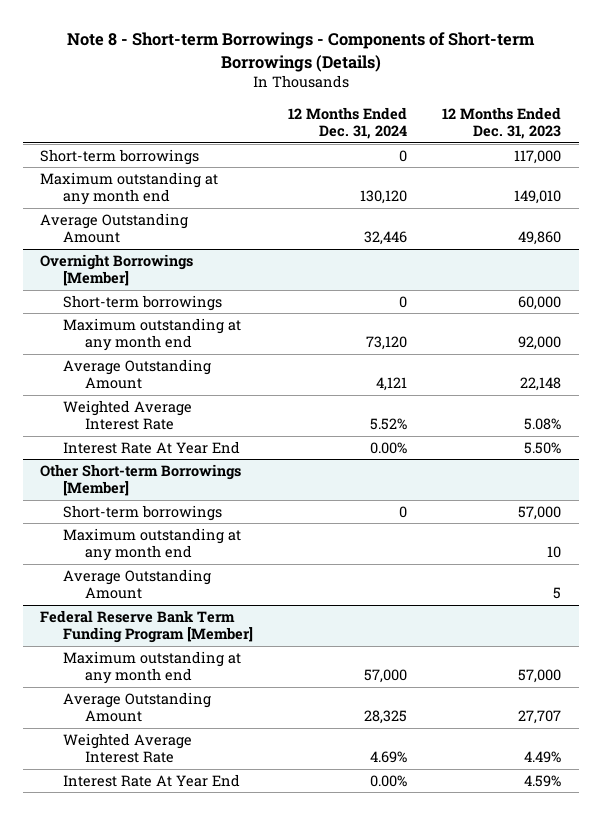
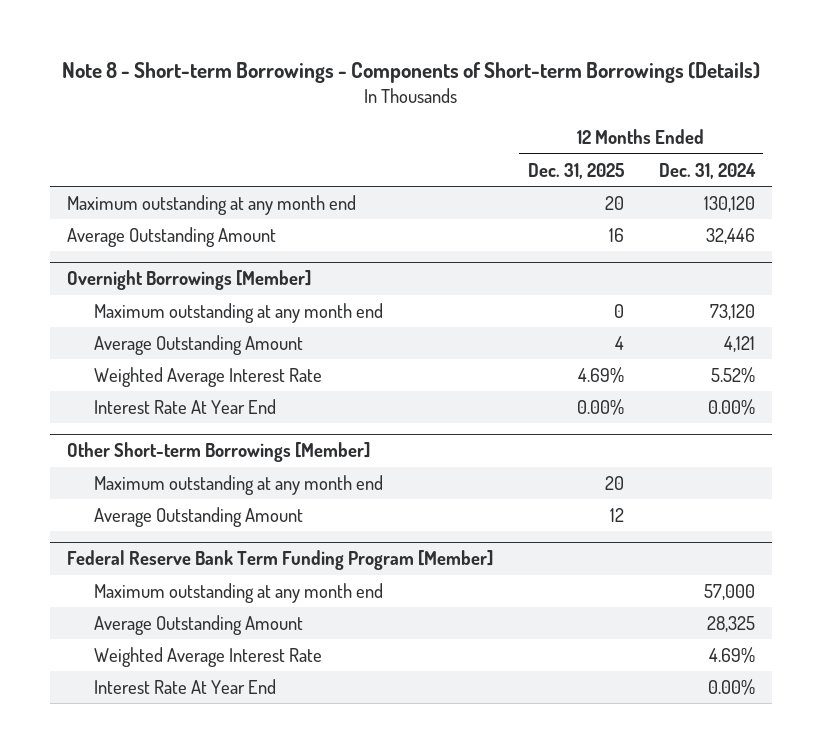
- | 12 Months Ended Dec. 31, 2024 | 12 Months Ended Dec. 31, 2023
+ | 12 Months Ended Dec. 31, 2025 | 12 Months Ended Dec. 31, 2024
- Short-term borrowings | 0 | 117,000
@ Overnight Borrowings [Member]
- Short-term borrowings | 0 | 60,000
@ Other Short-term Borrowings [Member]
- Short-term borrowings | 0 | 57,000

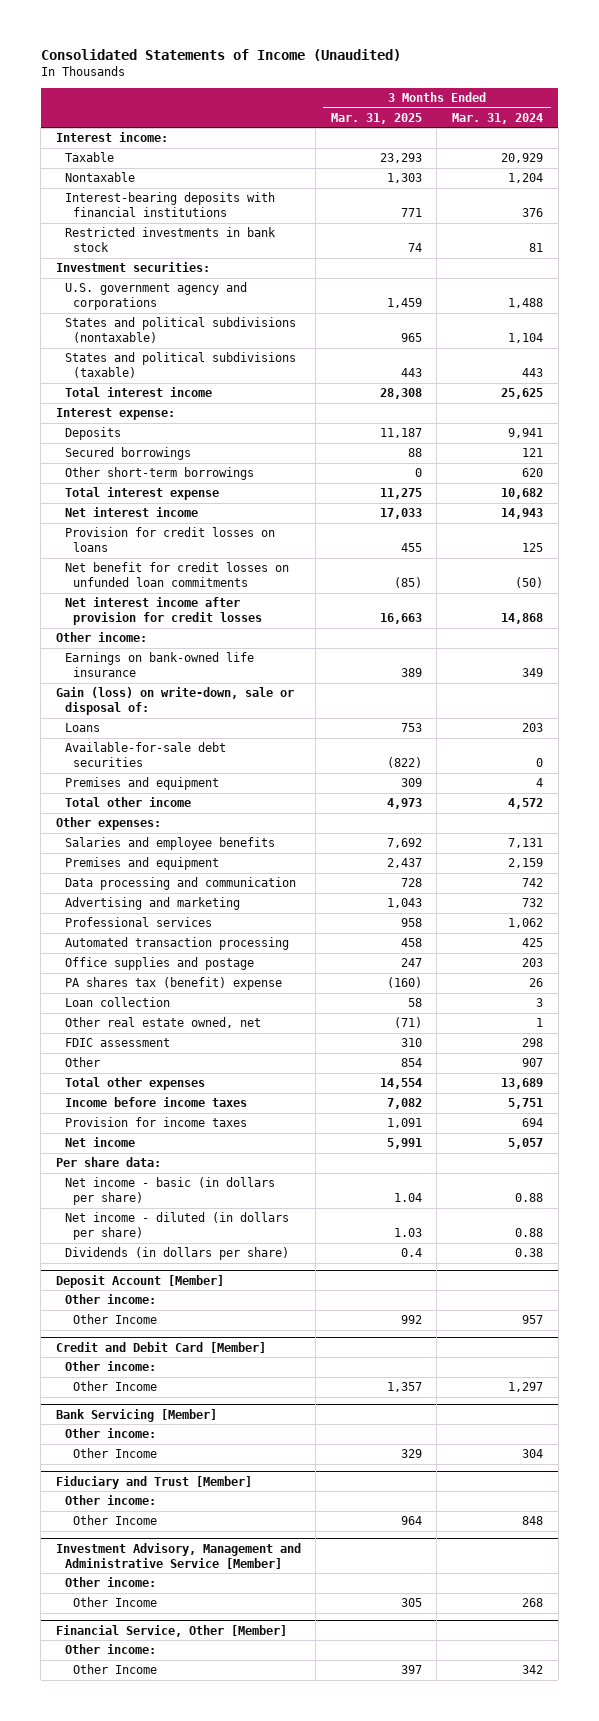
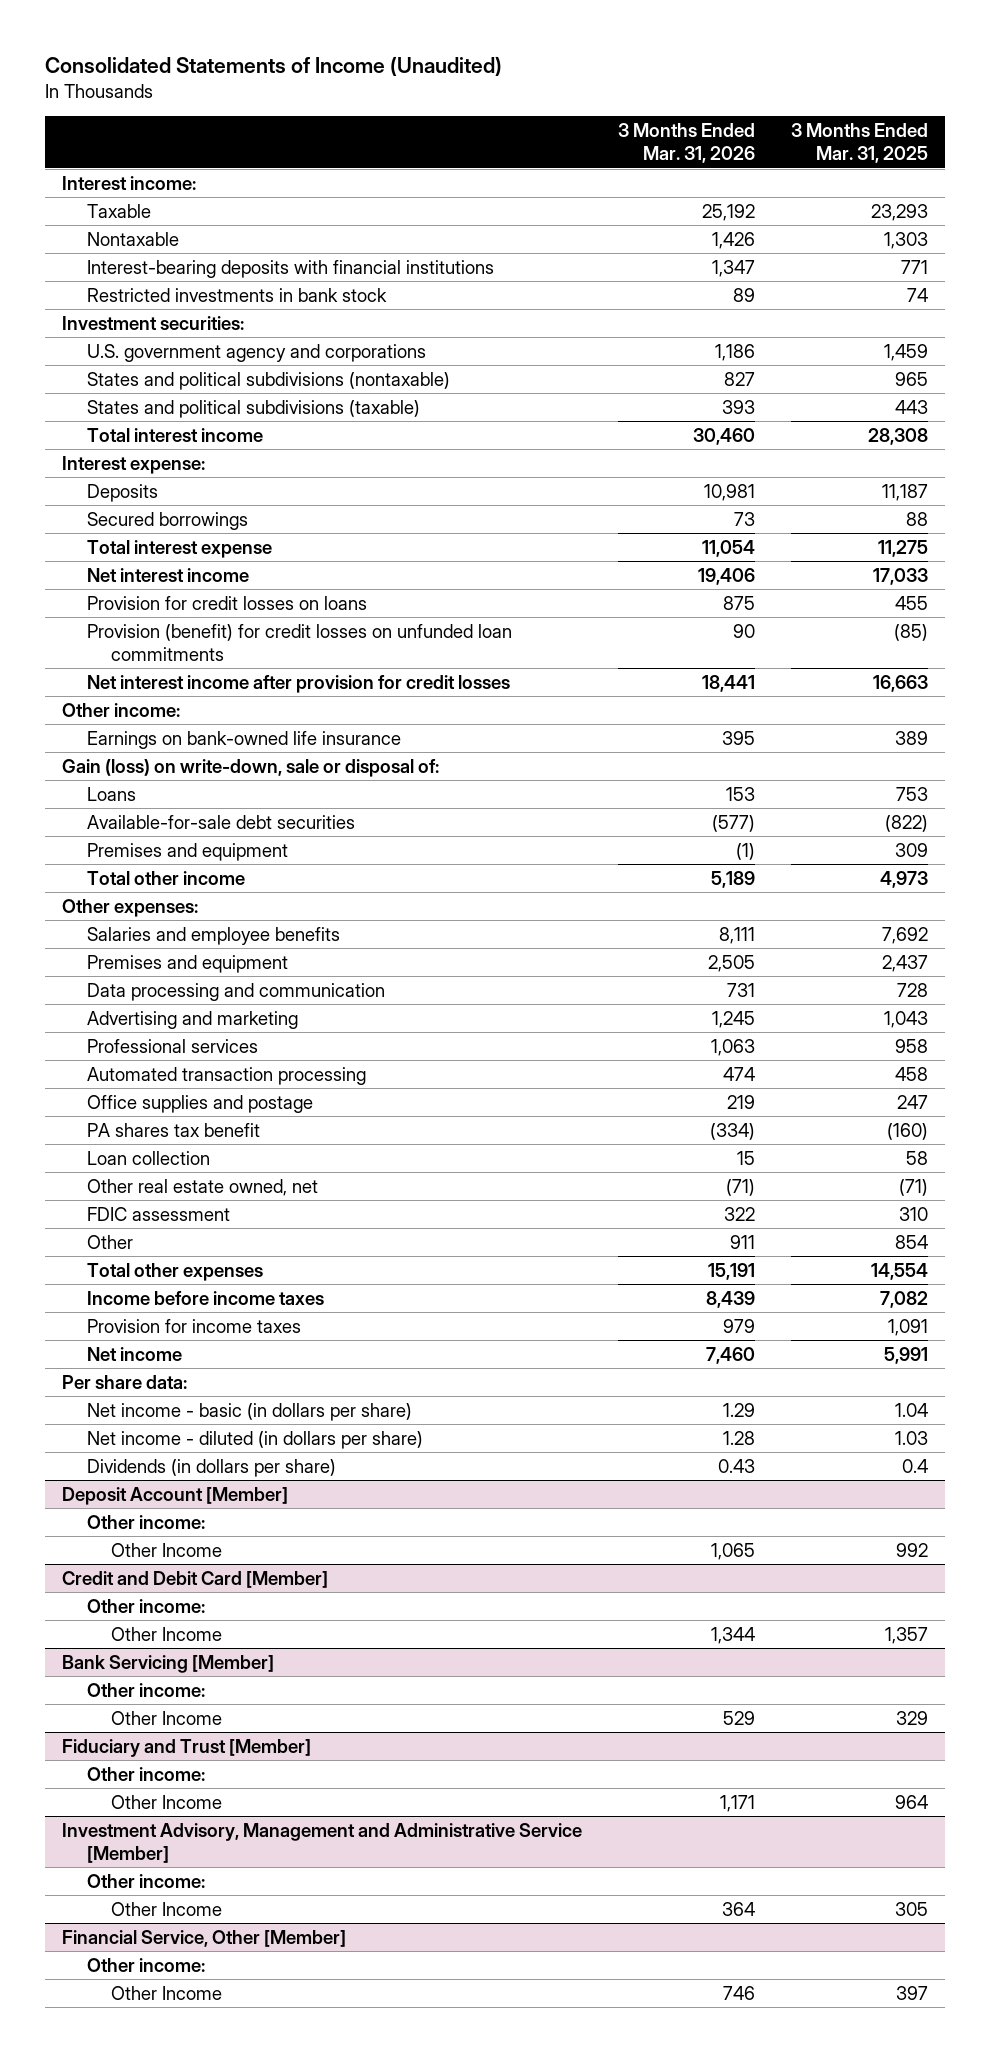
- | 3 Months Ended Mar. 31, 2025 | 3 Months Ended Mar. 31, 2024
+ | 3 Months Ended Mar. 31, 2026 | 3 Months Ended Mar. 31, 2025
- Other short-term borrowings | 0 | 620
- Net benefit for credit losses on unfunded loan commitments | (85) | (50)
+ Provision (benefit) for credit losses on unfunded loan commitments | 90 | (85)
- PA shares tax (benefit) expense | (160) | 26
+ PA shares tax benefit | (334) | (160)

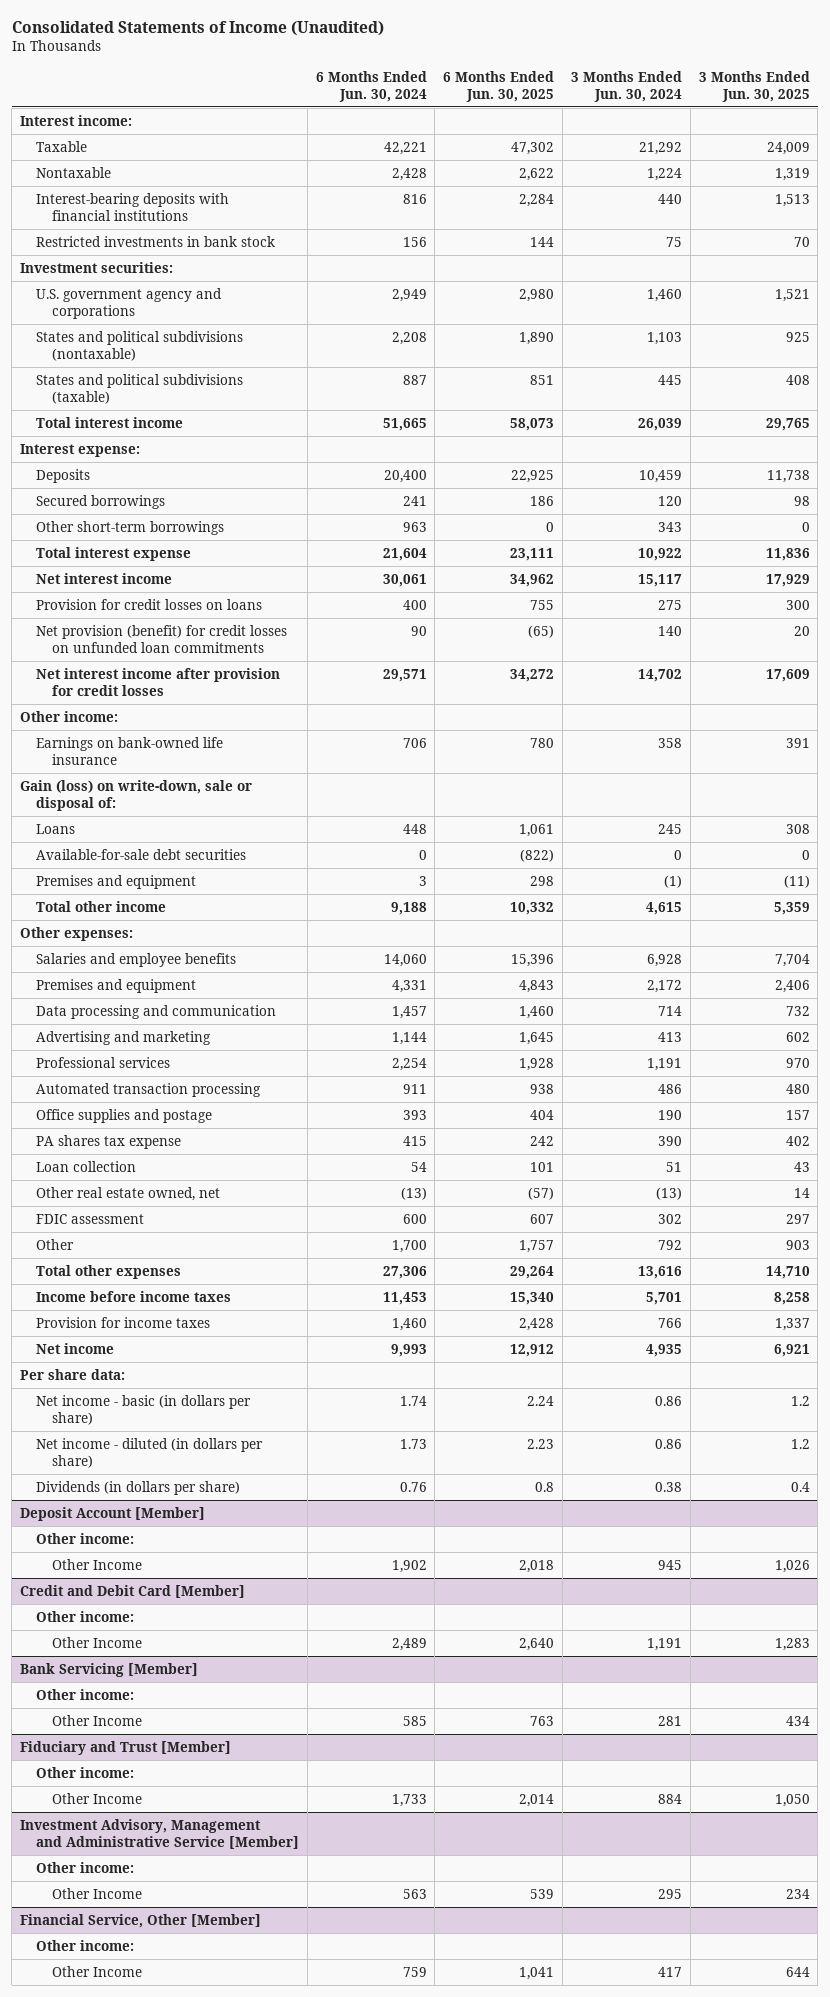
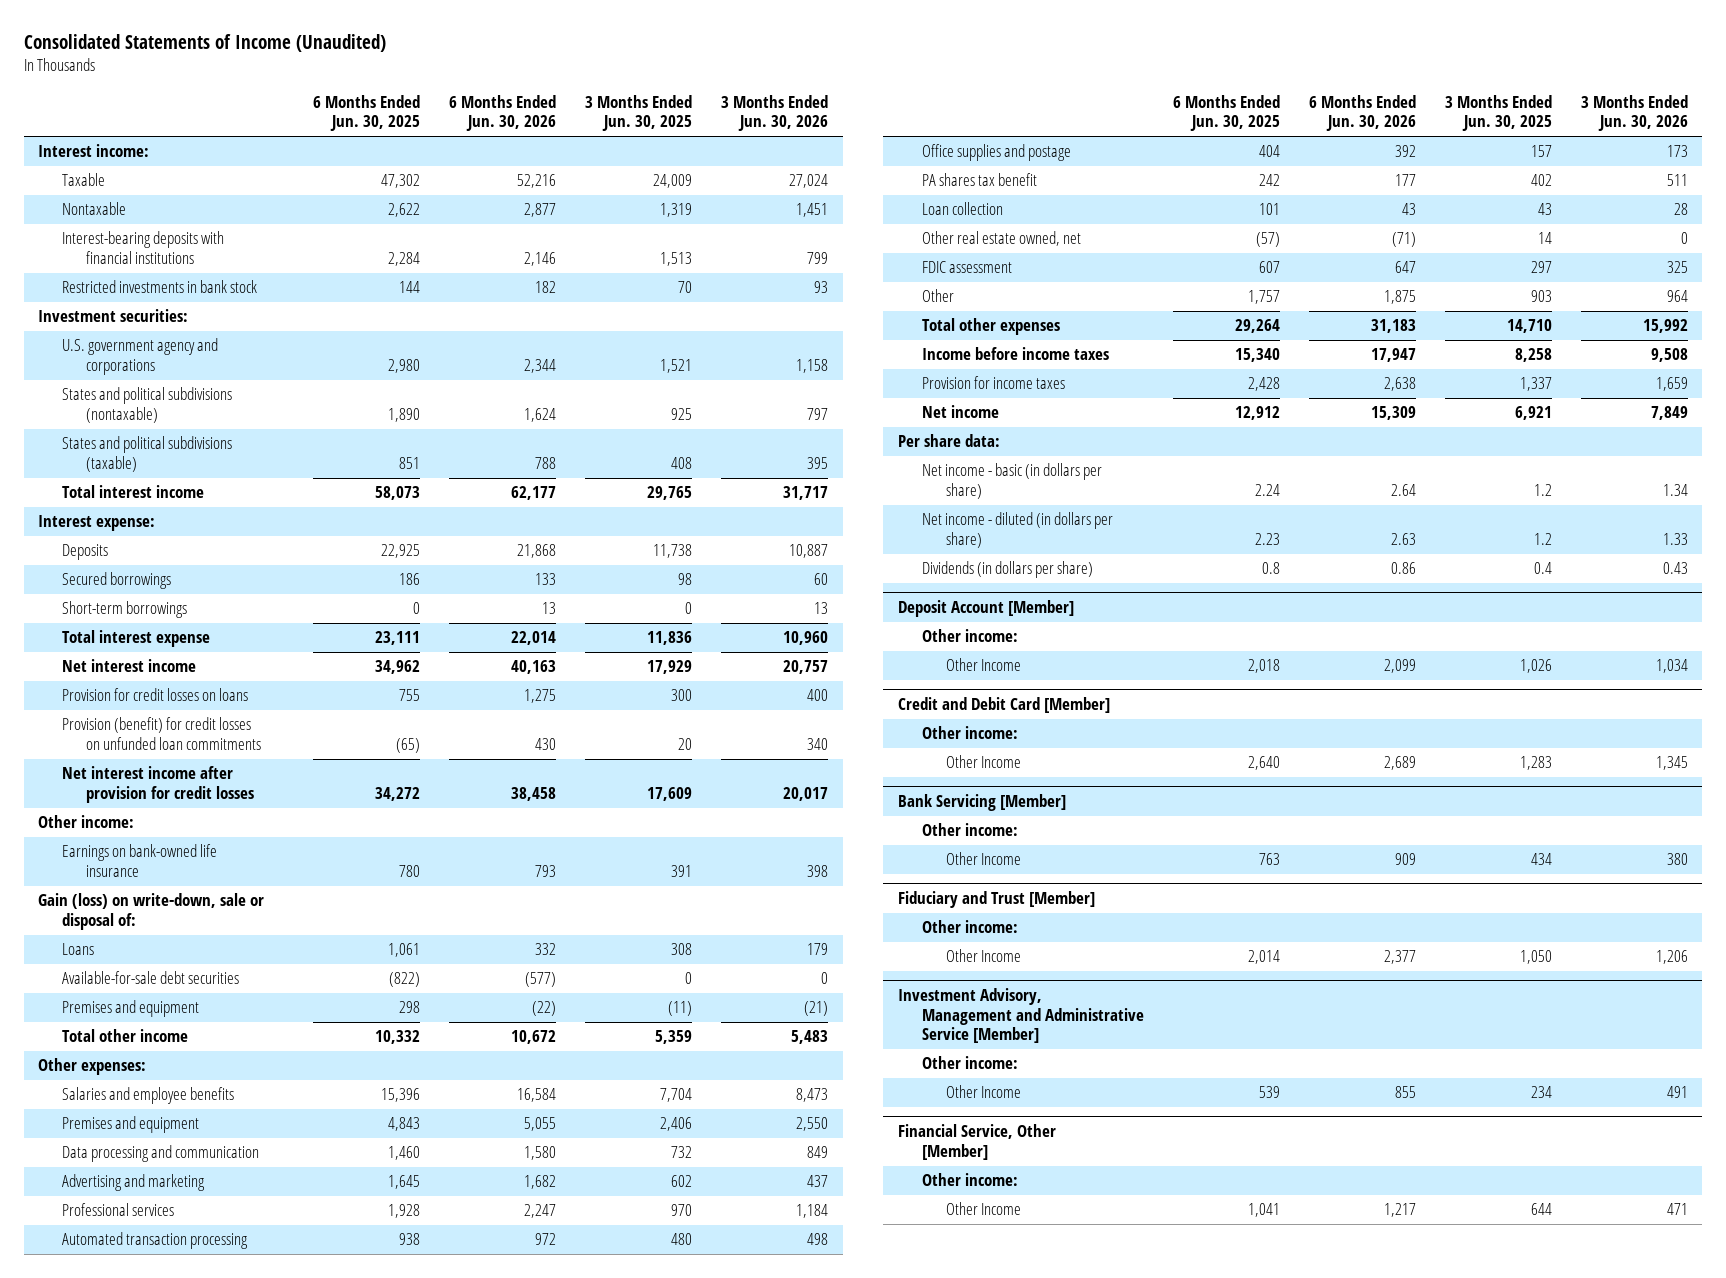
- | 6 Months Ended Jun. 30, 2024 | 6 Months Ended Jun. 30, 2025 | 3 Months Ended Jun. 30, 2024 | 3 Months Ended Jun. 30, 2025
+ | 6 Months Ended Jun. 30, 2025 | 6 Months Ended Jun. 30, 2026 | 3 Months Ended Jun. 30, 2025 | 3 Months Ended Jun. 30, 2026
- Other short-term borrowings | 963 | 0 | 343 | 0
+ Short-term borrowings | 0 | 13 | 0 | 13
- Net provision (benefit) for credit losses on unfunded loan commitments | 90 | (65) | 140 | 20
+ Provision (benefit) for credit losses on unfunded loan commitments | (65) | 430 | 20 | 340
- PA shares tax expense | 415 | 242 | 390 | 402
+ PA shares tax benefit | 242 | 177 | 402 | 511

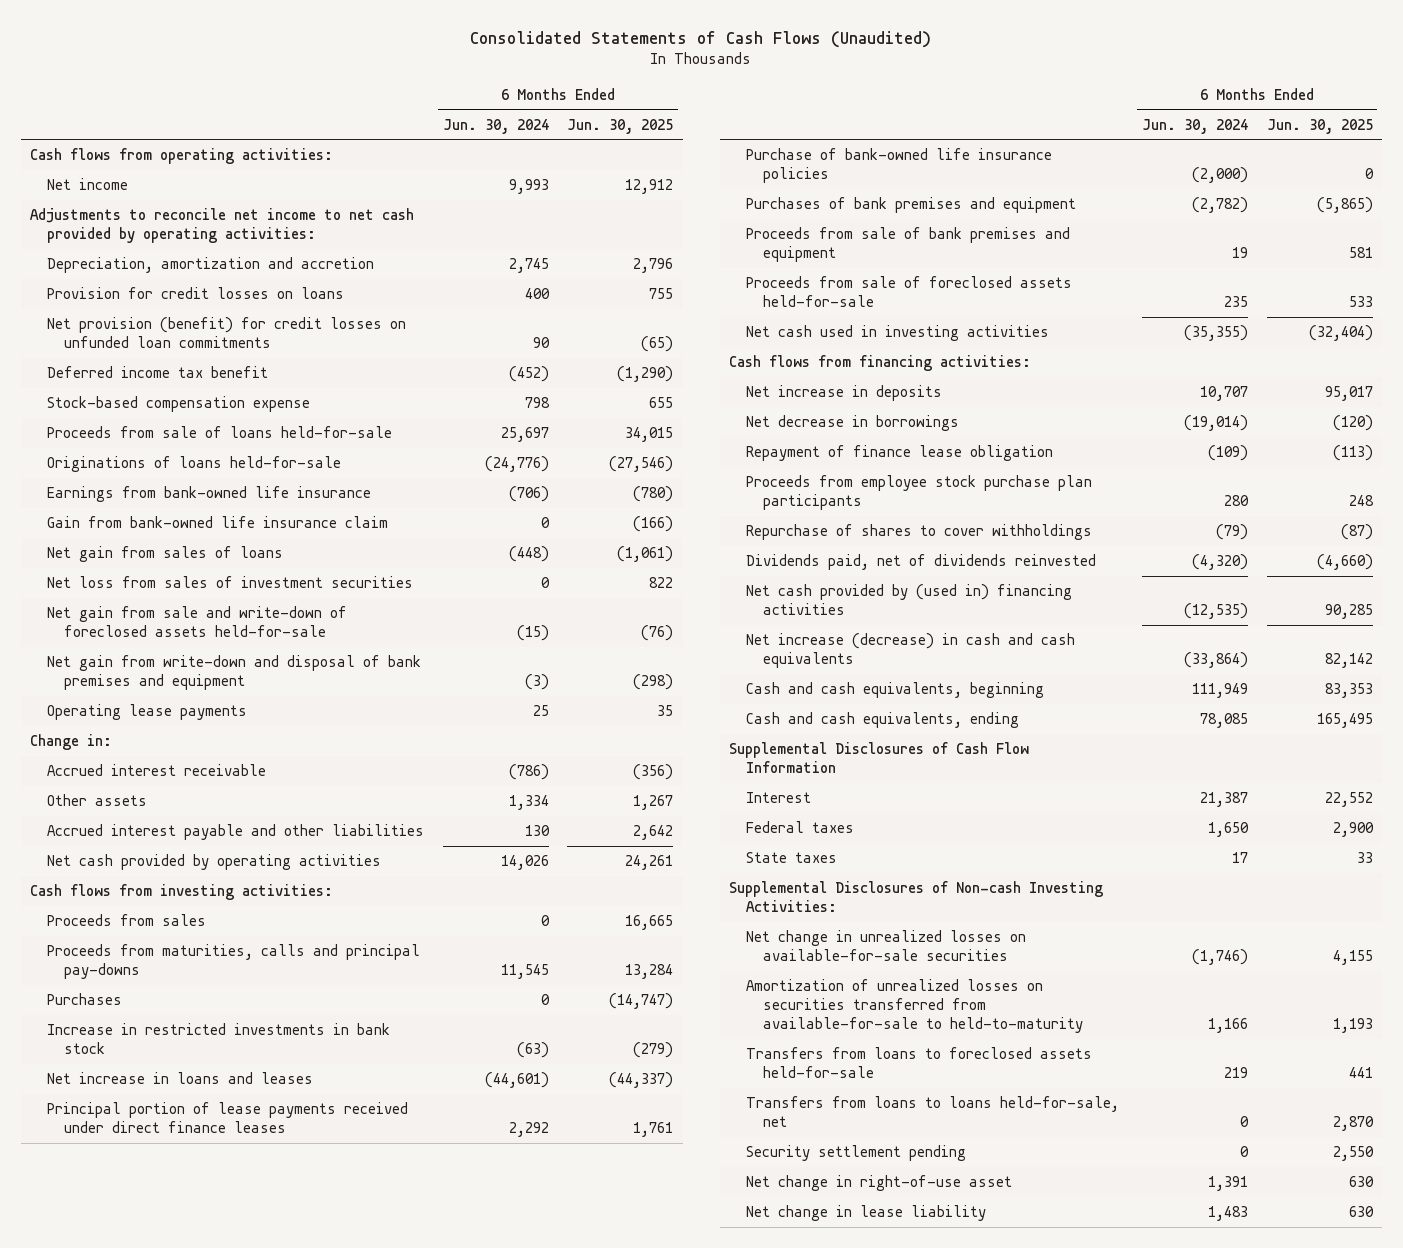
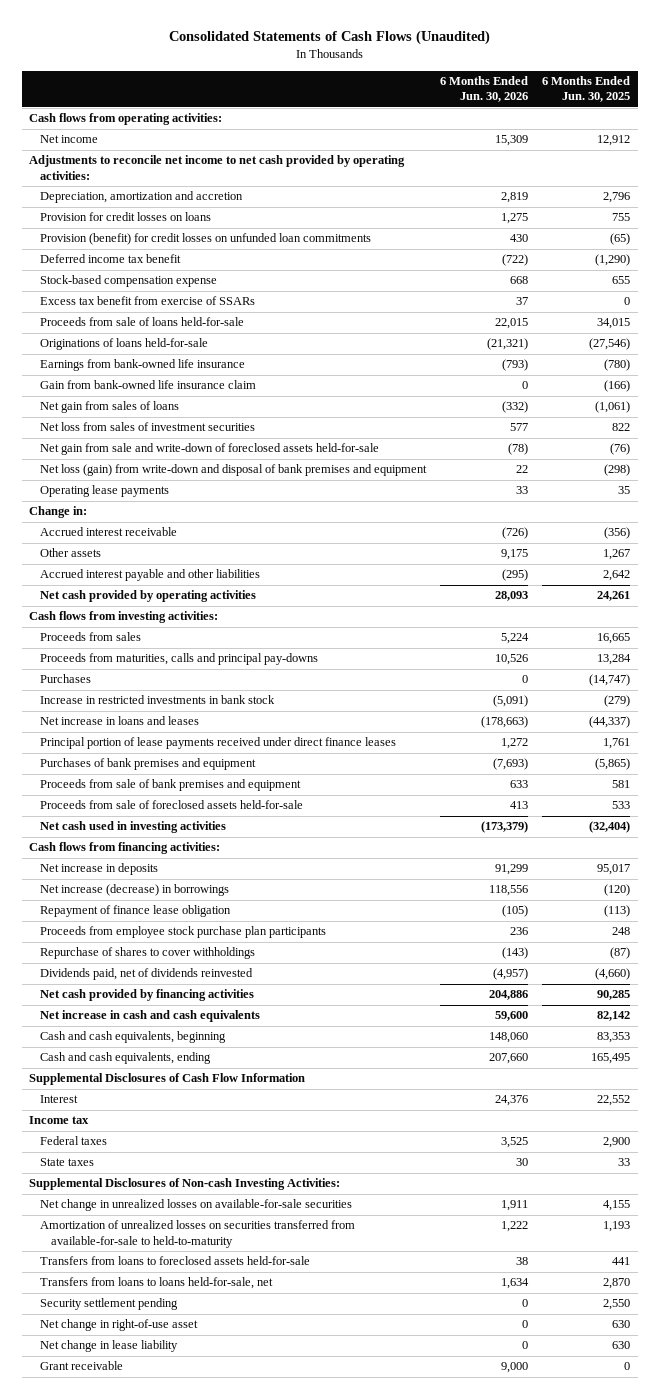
- | 6 Months Ended Jun. 30, 2024 | 6 Months Ended Jun. 30, 2025
+ | 6 Months Ended Jun. 30, 2026 | 6 Months Ended Jun. 30, 2025
- Net provision (benefit) for credit losses on unfunded loan commitments | 90 | (65)
+ Provision (benefit) for credit losses on unfunded loan commitments | 430 | (65)
+ Excess tax benefit from exercise of SSARs | 37 | 0
- Net gain from write-down and disposal of bank premises and equipment | (3) | (298)
+ Net loss (gain) from write-down and disposal of bank premises and equipment | 22 | (298)
- Purchase of bank-owned life insurance policies | (2,000) | 0
- Net decrease in borrowings | (19,014) | (120)
+ Net increase (decrease) in borrowings | 118,556 | (120)
- Net cash provided by (used in) financing activities | (12,535) | 90,285
- Net increase (decrease) in cash and cash equivalents | (33,864) | 82,142
+ Net cash provided by financing activities | 204,886 | 90,285
+ Net increase in cash and cash equivalents | 59,600 | 82,142
+ Income tax
+ Grant receivable | 9,000 | 0

